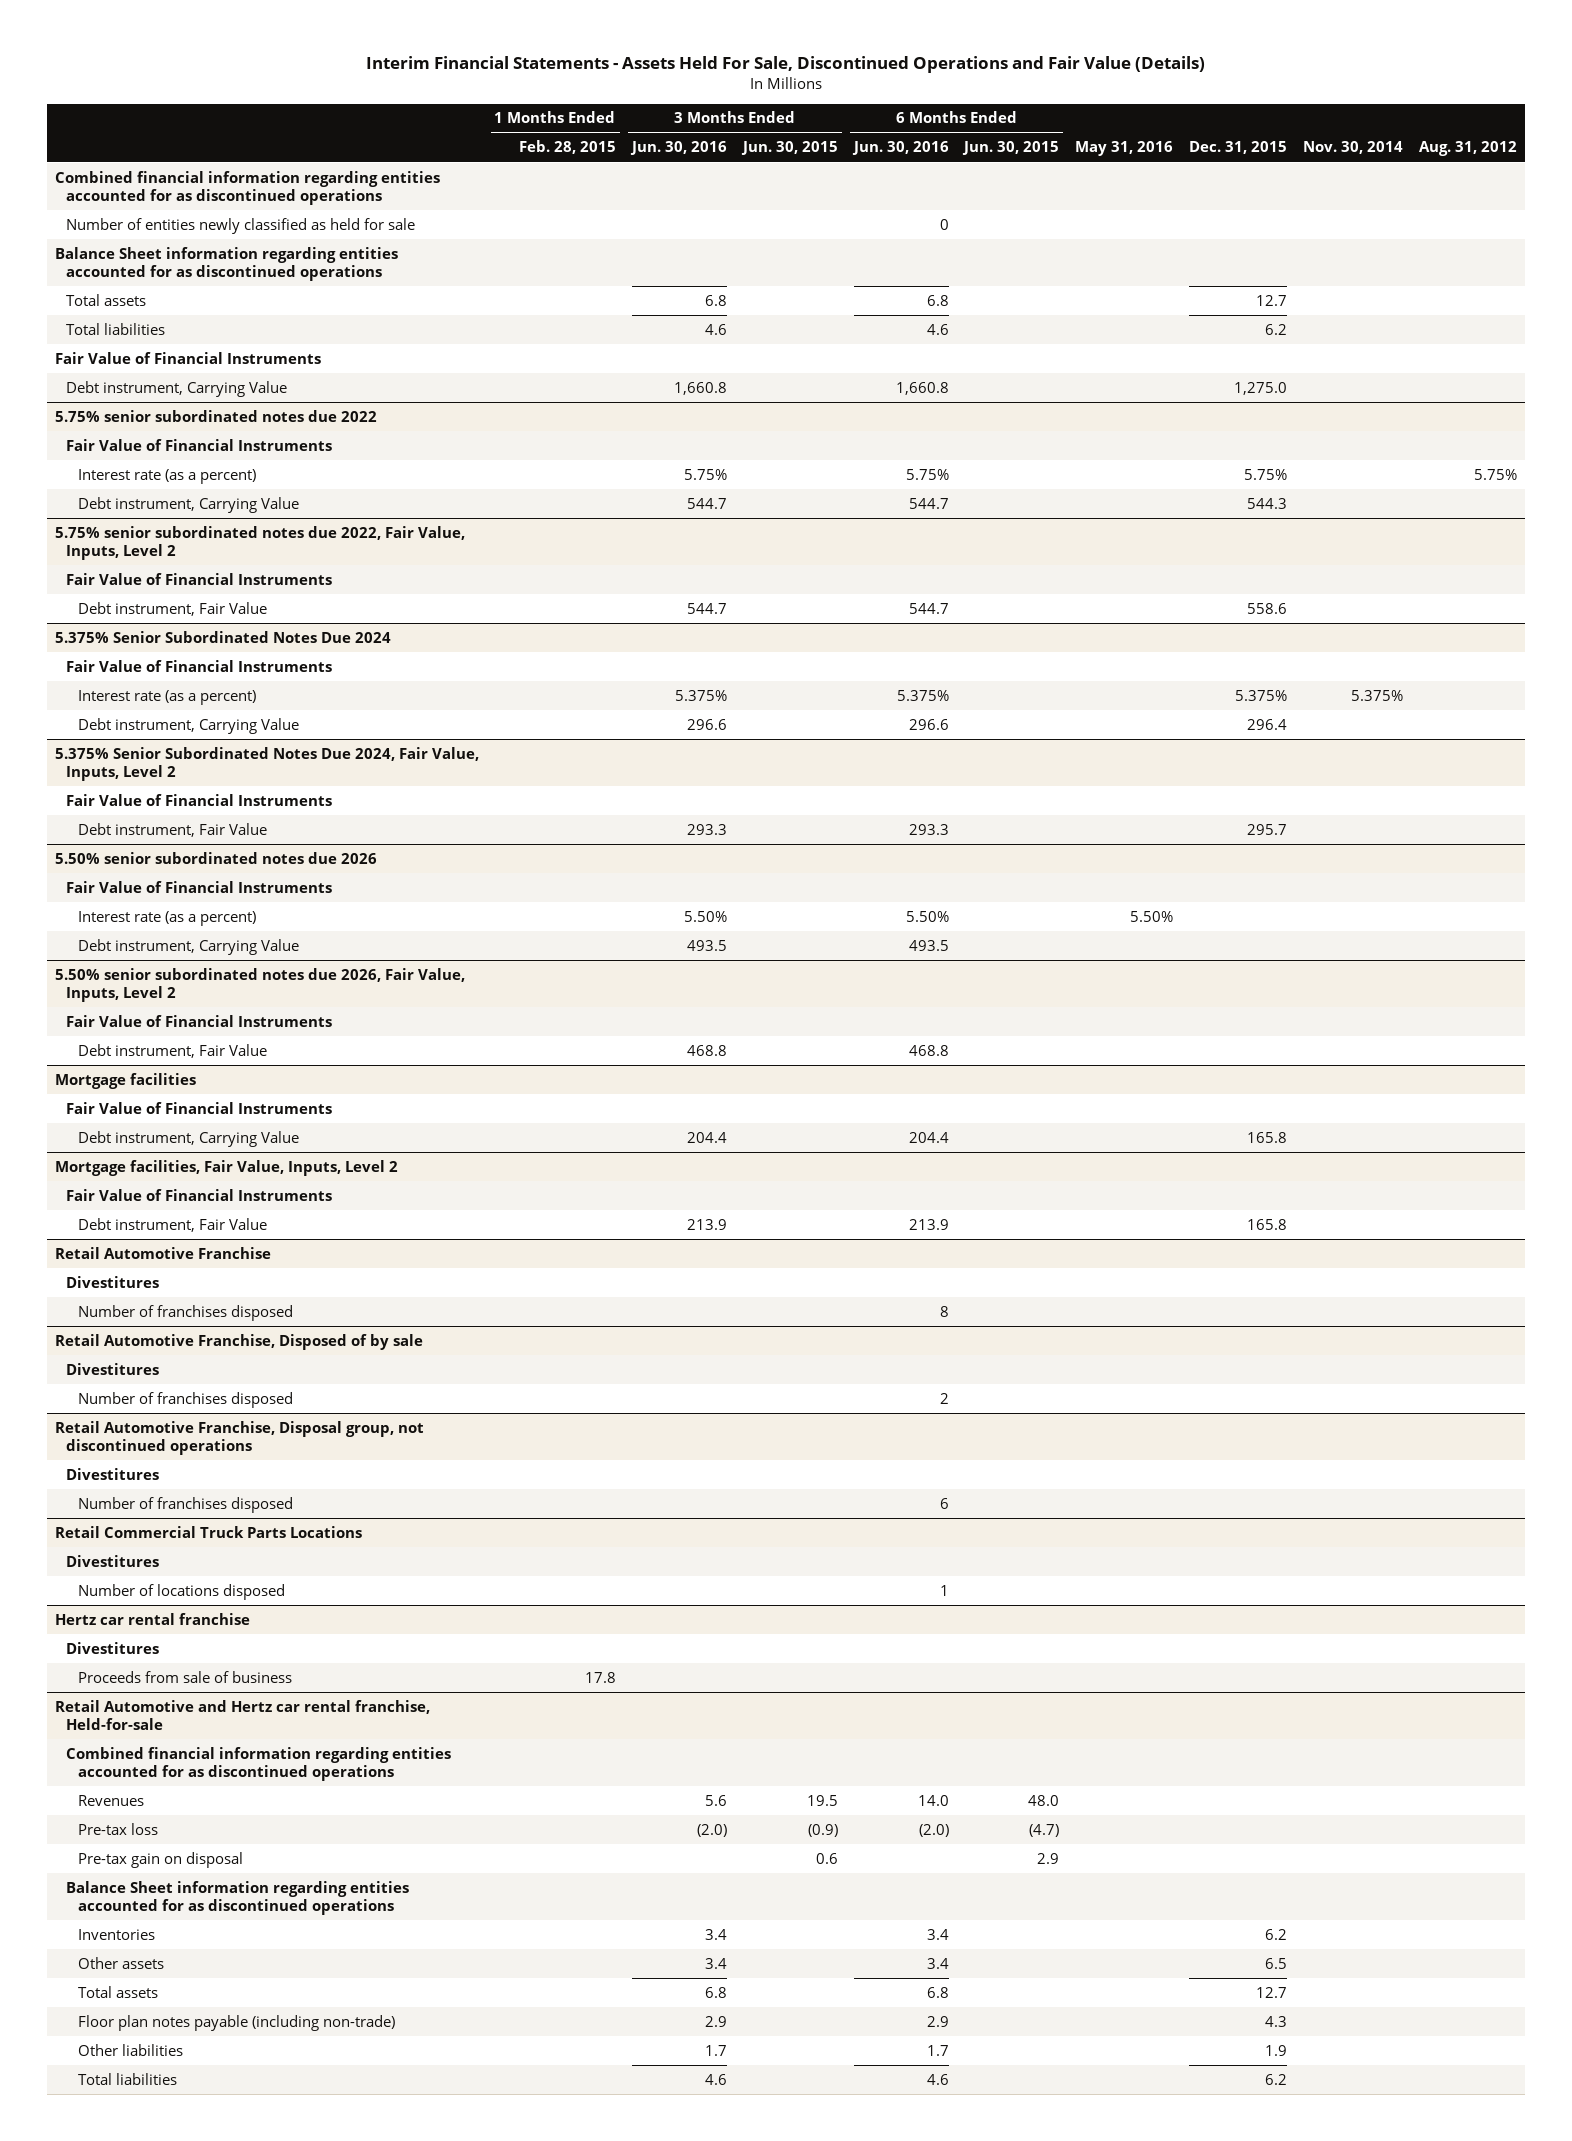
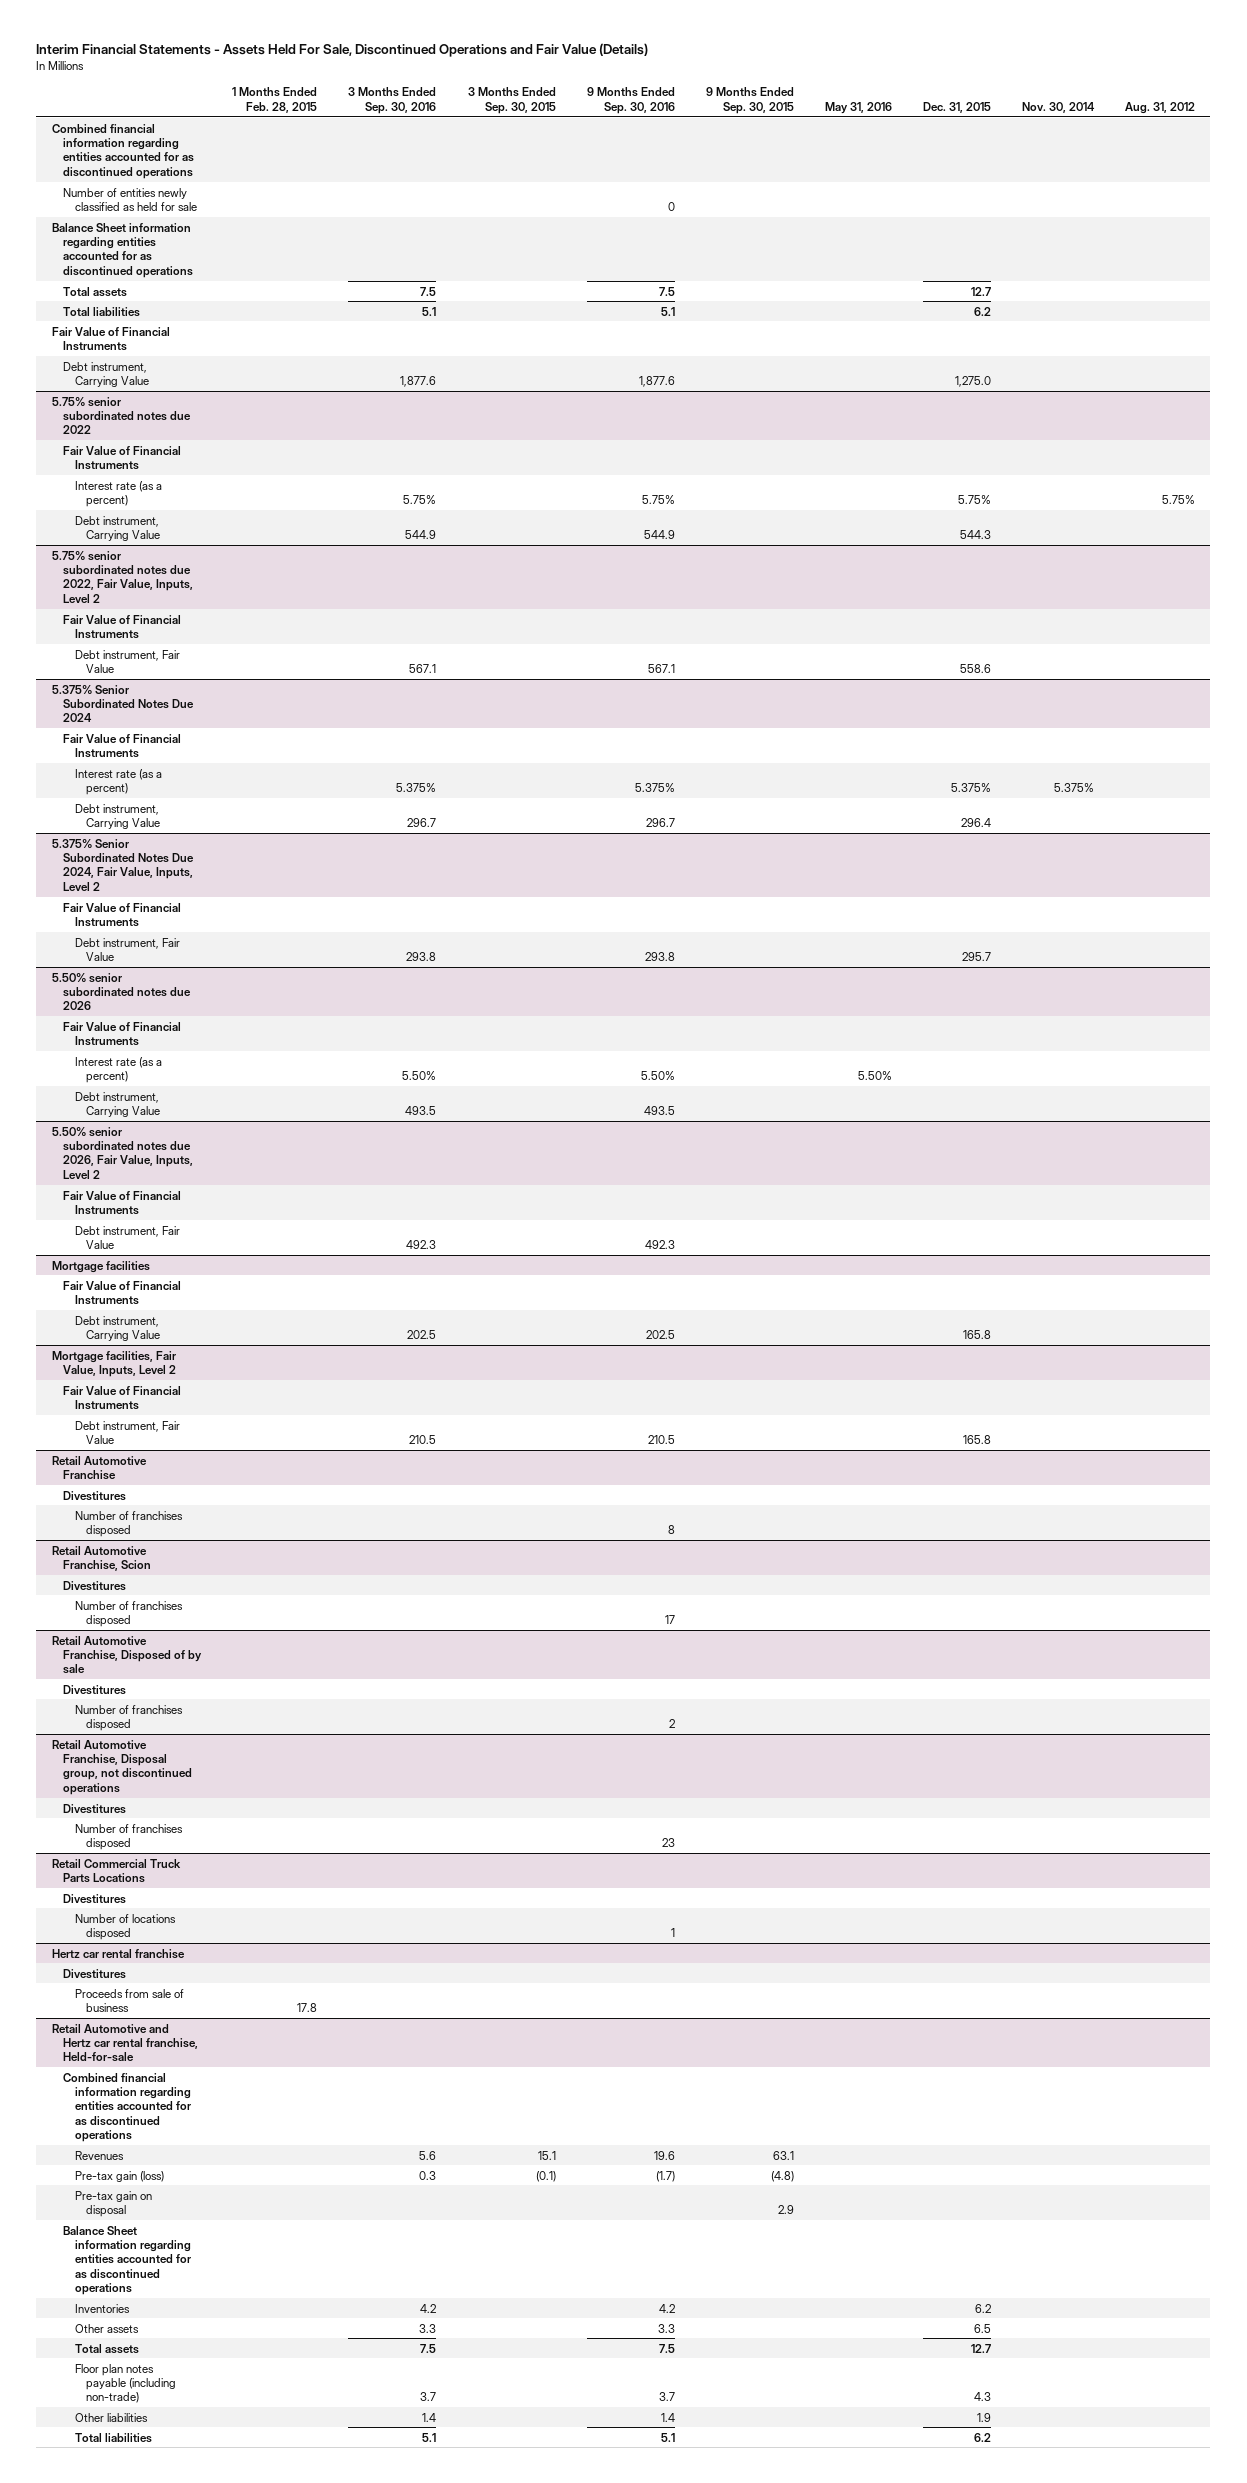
- | 1 Months Ended Feb. 28, 2015 | 3 Months Ended Jun. 30, 2016 | 3 Months Ended Jun. 30, 2015 | 6 Months Ended Jun. 30, 2016 | 6 Months Ended Jun. 30, 2015 | May 31, 2016 | Dec. 31, 2015 | Nov. 30, 2014 | Aug. 31, 2012
+ | 1 Months Ended Feb. 28, 2015 | 3 Months Ended Sep. 30, 2016 | 3 Months Ended Sep. 30, 2015 | 9 Months Ended Sep. 30, 2016 | 9 Months Ended Sep. 30, 2015 | May 31, 2016 | Dec. 31, 2015 | Nov. 30, 2014 | Aug. 31, 2012
+ Retail Automotive Franchise, Scion
+ Divestitures
+ Number of franchises disposed | | | | 17 | | | | |
@ Retail Automotive and Hertz car rental franchise, Held-for-sale
- Pre-tax loss | | (2.0) | (0.9) | (2.0) | (4.7) | | | |
+ Pre-tax gain (loss) | | 0.3 | (0.1) | (1.7) | (4.8) | | | |

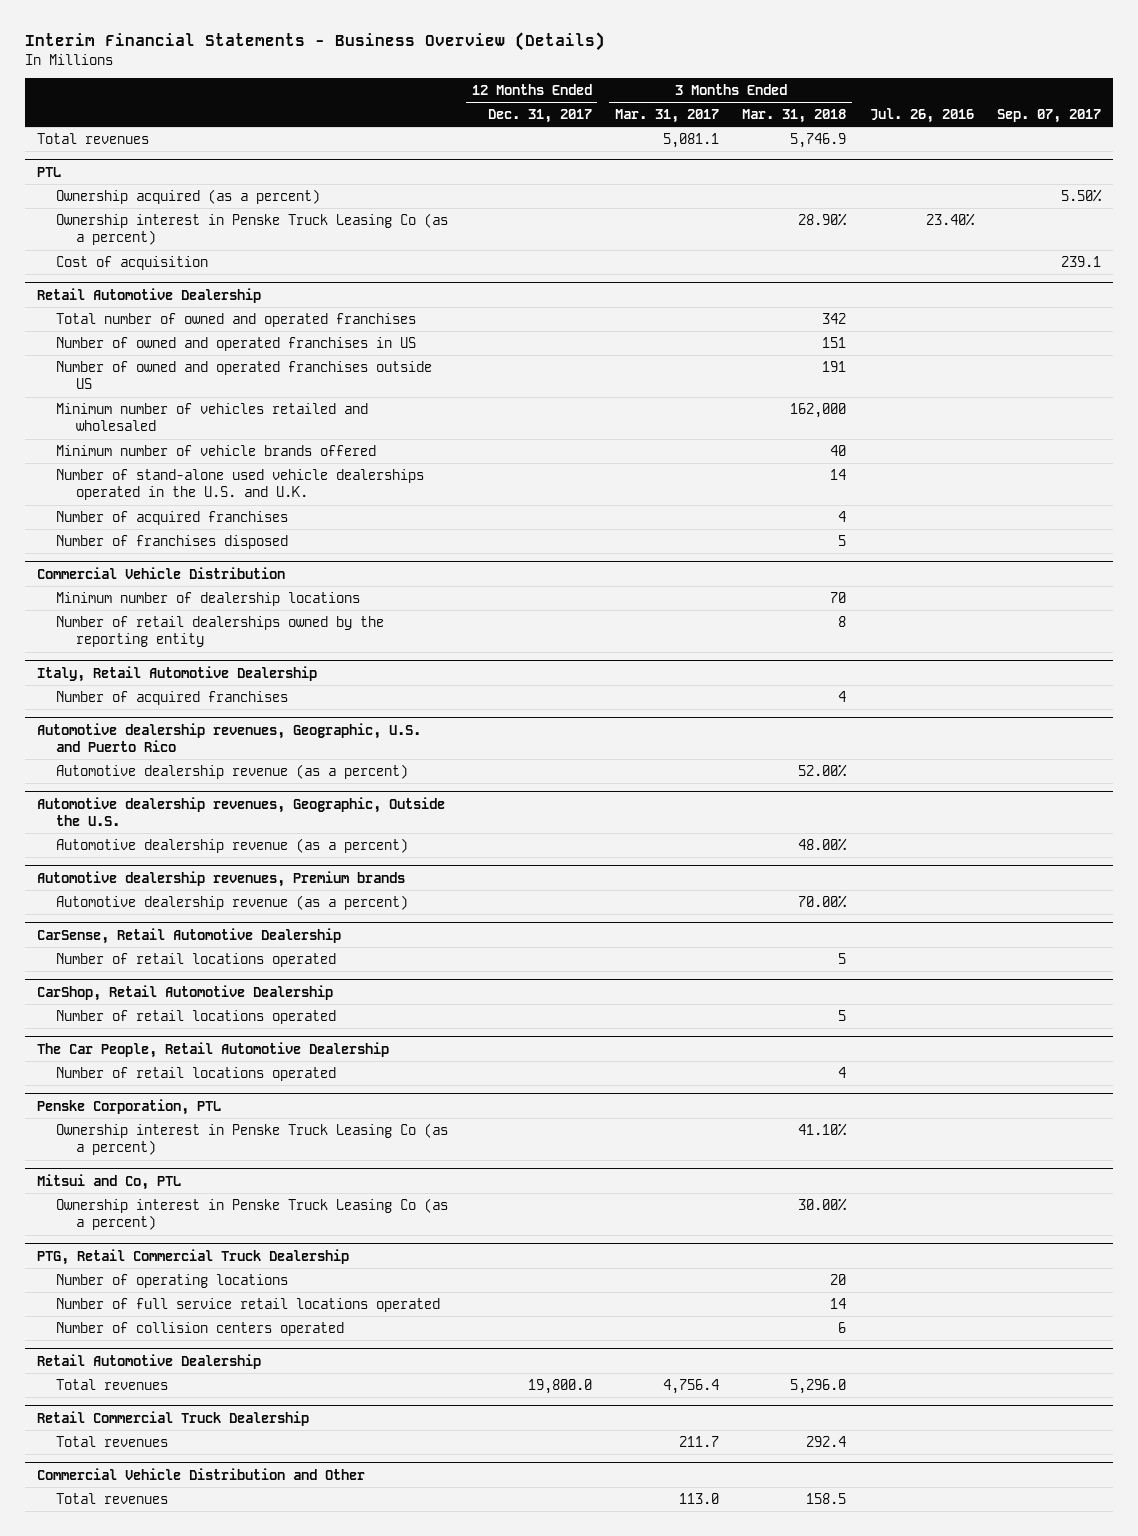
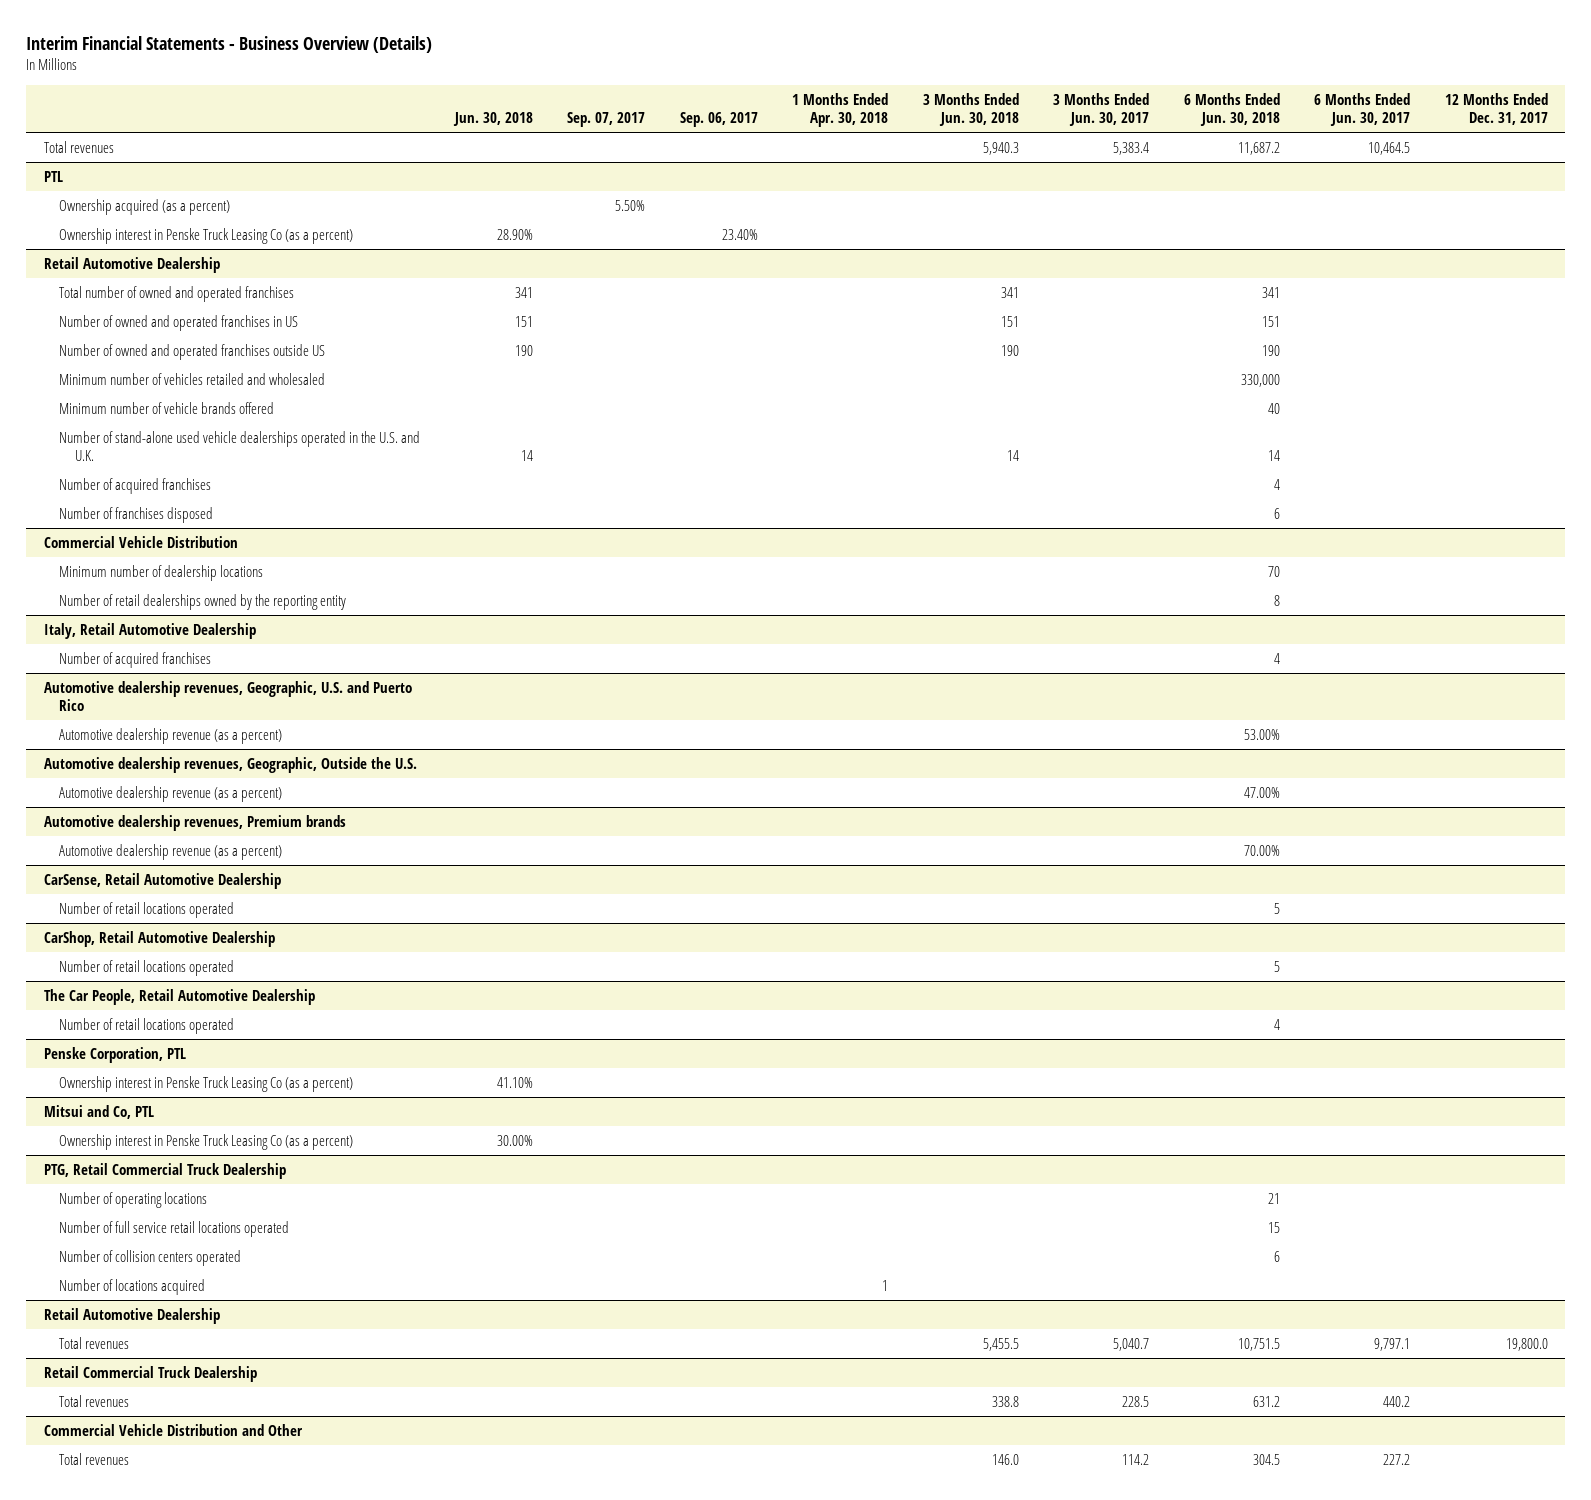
- | 12 Months Ended Dec. 31, 2017 | 3 Months Ended Mar. 31, 2017 | 3 Months Ended Mar. 31, 2018 | Jul. 26, 2016 | Sep. 07, 2017
+ | Jun. 30, 2018 | Sep. 07, 2017 | Sep. 06, 2017 | 1 Months Ended Apr. 30, 2018 | 3 Months Ended Jun. 30, 2018 | 3 Months Ended Jun. 30, 2017 | 6 Months Ended Jun. 30, 2018 | 6 Months Ended Jun. 30, 2017 | 12 Months Ended Dec. 31, 2017
@ PTL
- Cost of acquisition | | | | | 239.1
@ PTG, Retail Commercial Truck Dealership
+ Number of locations acquired | | | | 1 | | | | |

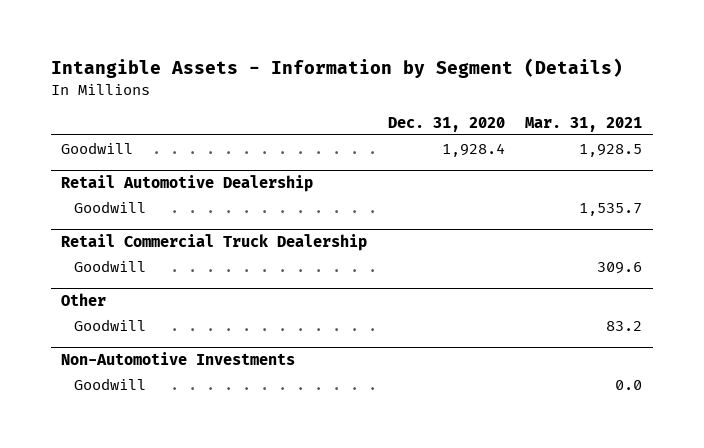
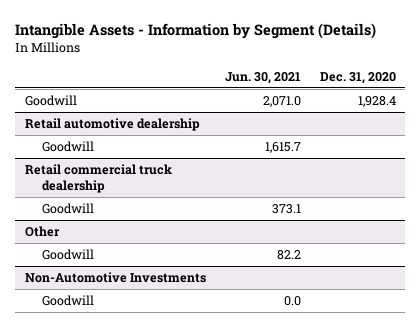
- | Dec. 31, 2020 | Mar. 31, 2021
+ | Jun. 30, 2021 | Dec. 31, 2020
- Retail Automotive Dealership
+ Retail automotive dealership
- Retail Commercial Truck Dealership
+ Retail commercial truck dealership

